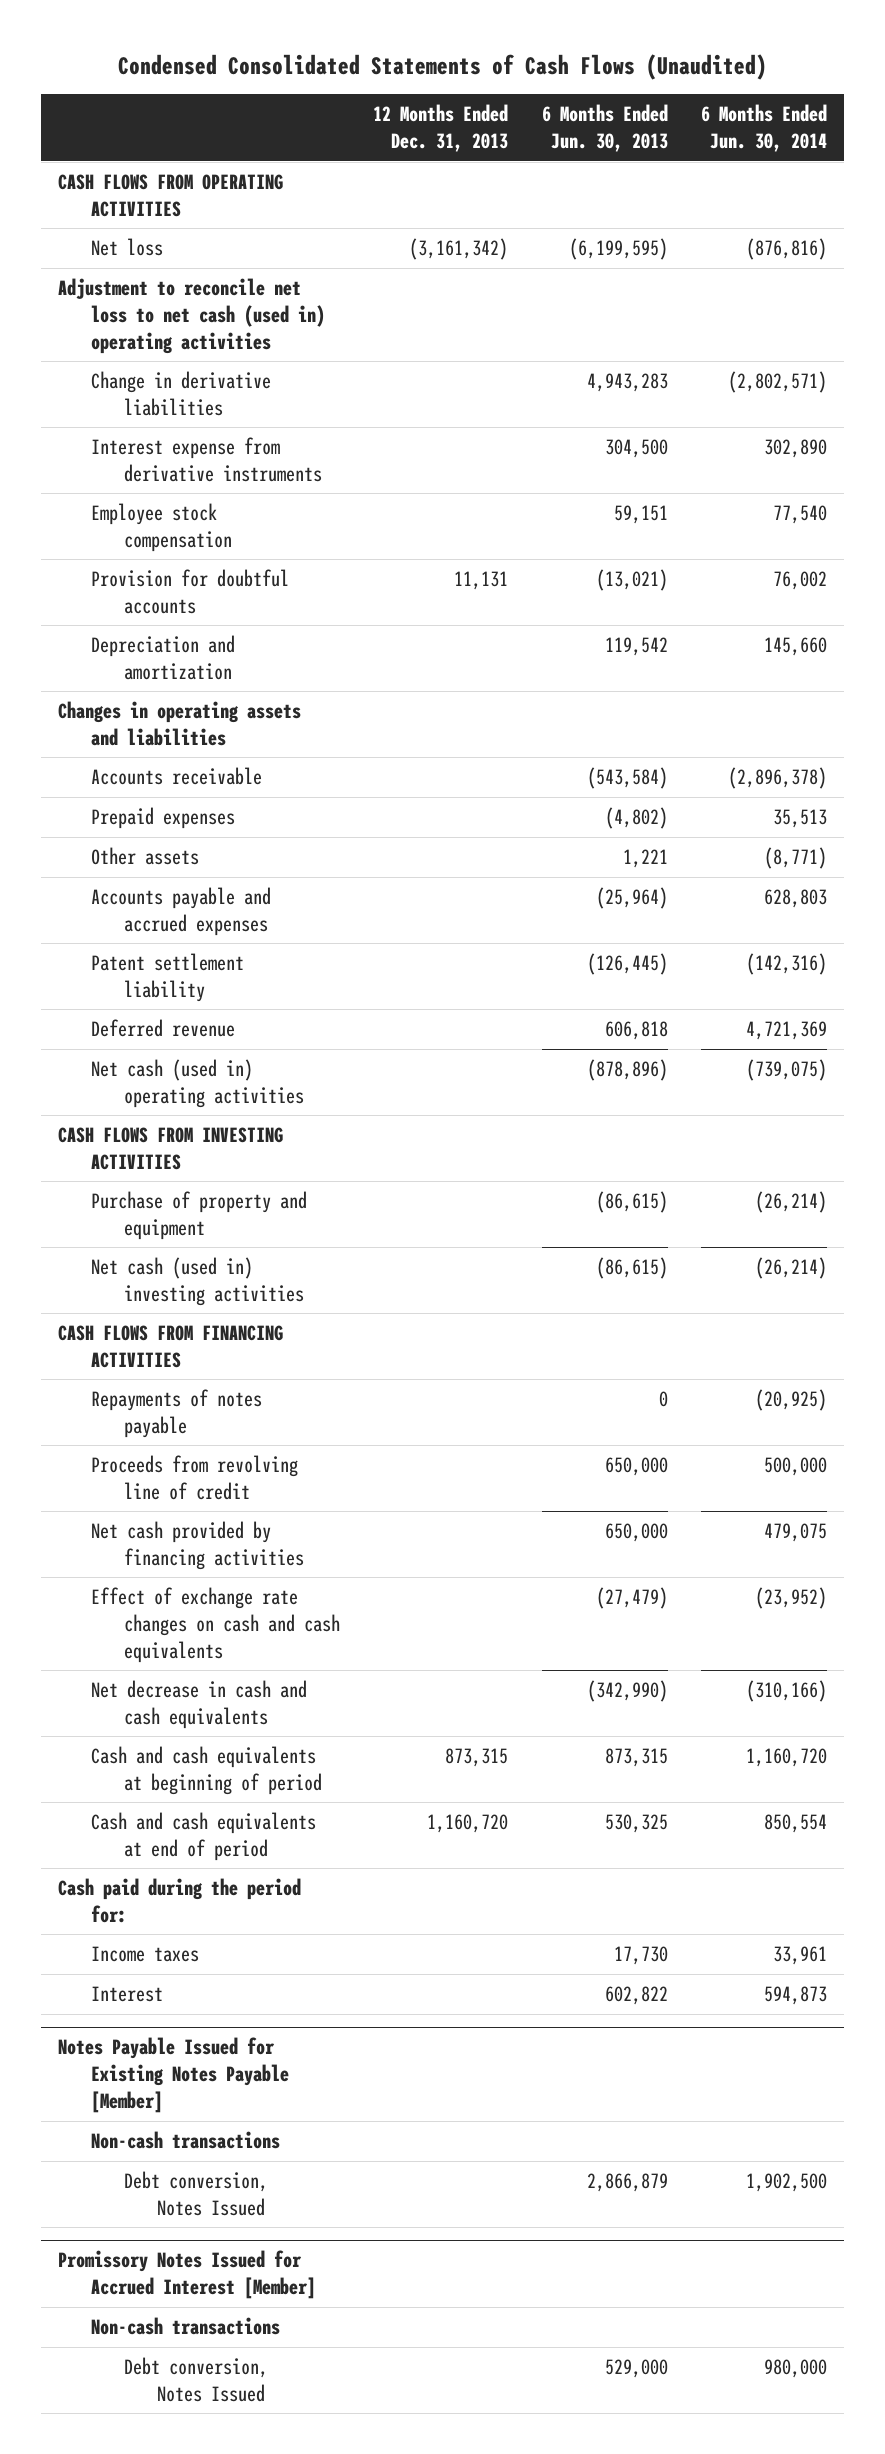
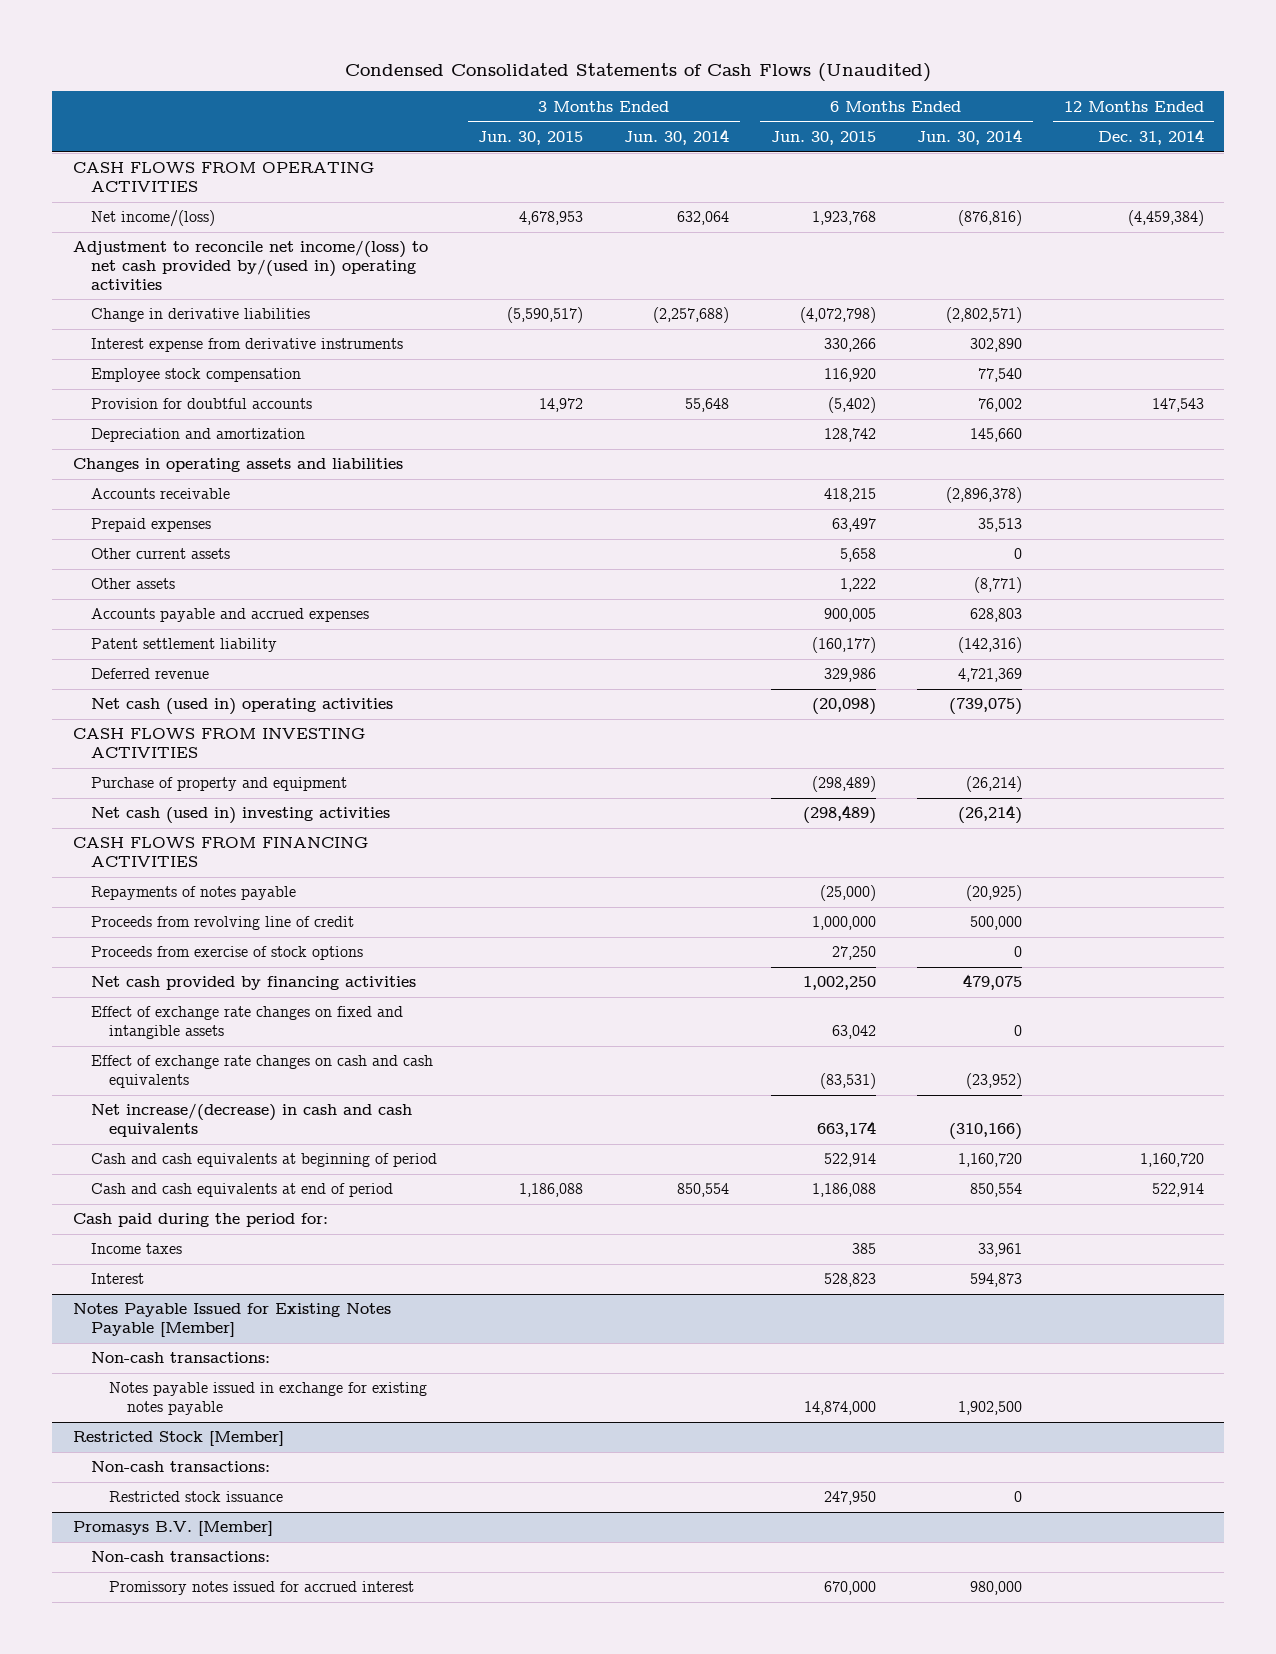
- | 12 Months Ended Dec. 31, 2013 | 6 Months Ended Jun. 30, 2013 | 6 Months Ended Jun. 30, 2014
+ | 3 Months Ended Jun. 30, 2015 | 3 Months Ended Jun. 30, 2014 | 6 Months Ended Jun. 30, 2015 | 6 Months Ended Jun. 30, 2014 | 12 Months Ended Dec. 31, 2014
- Net loss | (3,161,342) | (6,199,595) | (876,816)
- Adjustment to reconcile net loss to net cash (used in) operating activities
+ Net income/(loss) | 4,678,953 | 632,064 | 1,923,768 | (876,816) | (4,459,384)
+ Adjustment to reconcile net income/(loss) to net cash provided by/(used in) operating activities
+ Other current assets | | | 5,658 | 0 |
+ Proceeds from exercise of stock options | | | 27,250 | 0 |
+ Effect of exchange rate changes on fixed and intangible assets | | | 63,042 | 0 |
- Net decrease in cash and cash equivalents | | (342,990) | (310,166)
+ Net increase/(decrease) in cash and cash equivalents | | | 663,174 | (310,166) |
@ Notes Payable Issued for Existing Notes Payable [Member]
- Non-cash transactions
- Debt conversion, Notes Issued | | 2,866,879 | 1,902,500
- Promissory Notes Issued for Accrued Interest [Member]
- Non-cash transactions
- Debt conversion, Notes Issued | | 529,000 | 980,000
@ Notes Payable Issued for Existing Notes Payable [Member]
+ Non-cash transactions:
+ Notes payable issued in exchange for existing notes payable | | | 14,874,000 | 1,902,500 |
+ Restricted Stock [Member]
+ Non-cash transactions:
+ Restricted stock issuance | | | 247,950 | 0 |
+ Promasys B.V. [Member]
+ Non-cash transactions:
+ Promissory notes issued for accrued interest | | | 670,000 | 980,000 |

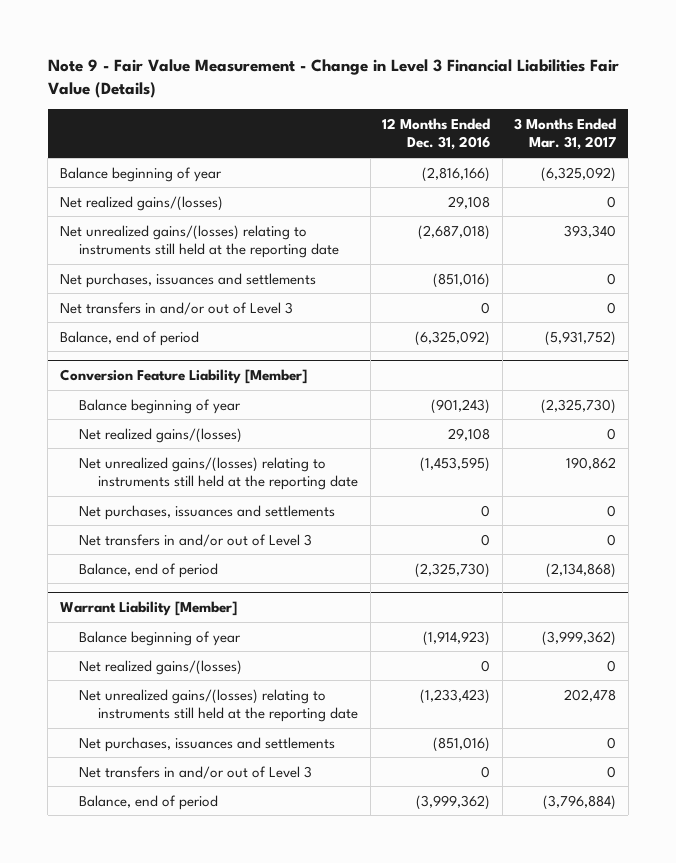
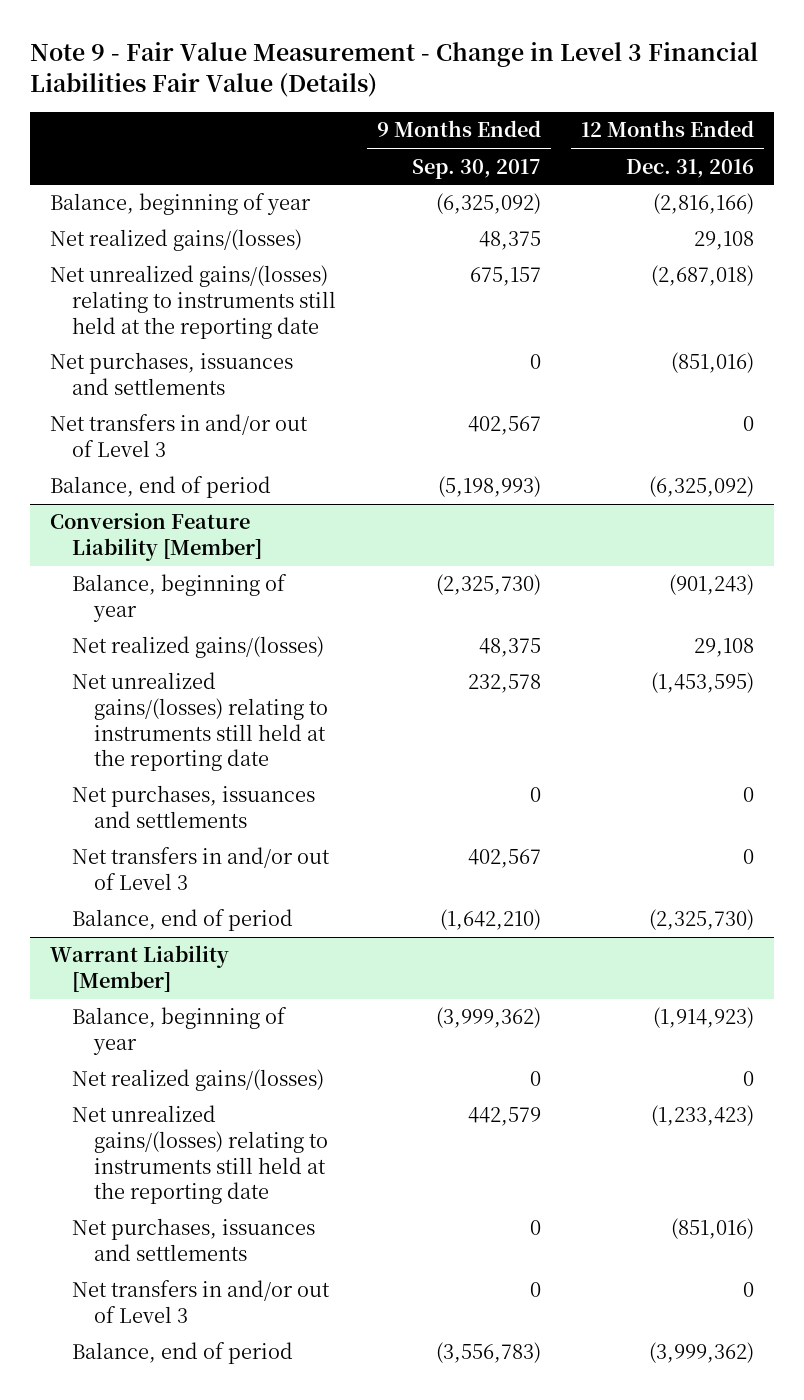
- | 12 Months Ended Dec. 31, 2016 | 3 Months Ended Mar. 31, 2017
+ | 9 Months Ended Sep. 30, 2017 | 12 Months Ended Dec. 31, 2016
- Balance beginning of year | (2,816,166) | (6,325,092)
+ Balance, beginning of year | (6,325,092) | (2,816,166)
@ Conversion Feature Liability [Member]
- Balance beginning of year | (901,243) | (2,325,730)
+ Balance, beginning of year | (2,325,730) | (901,243)
@ Warrant Liability [Member]
- Balance beginning of year | (1,914,923) | (3,999,362)
+ Balance, beginning of year | (3,999,362) | (1,914,923)

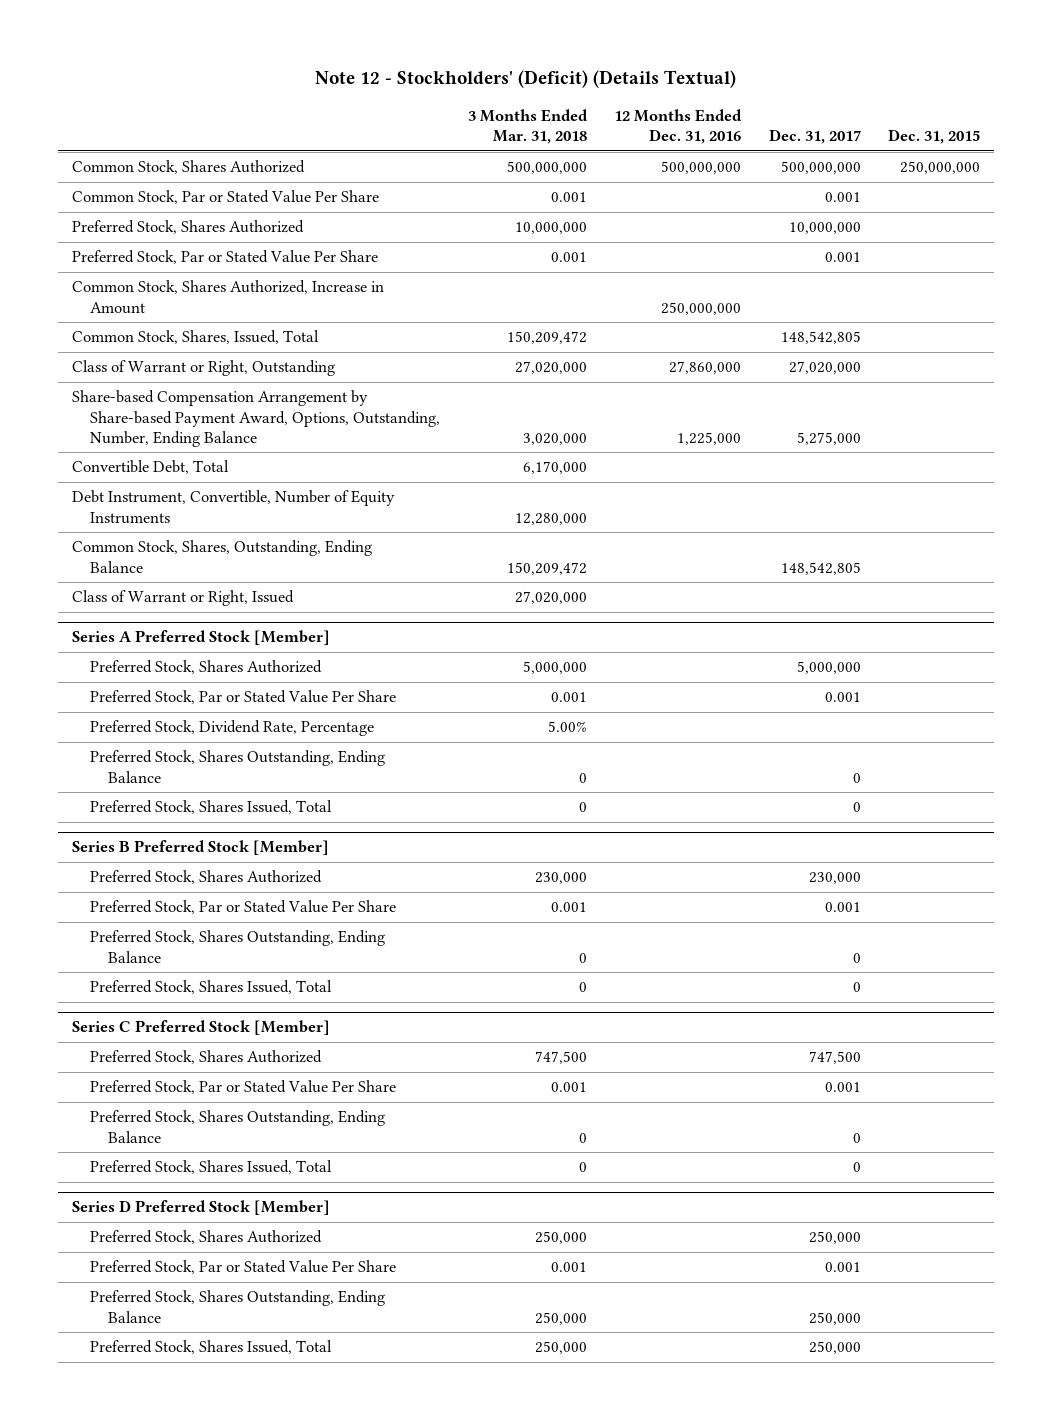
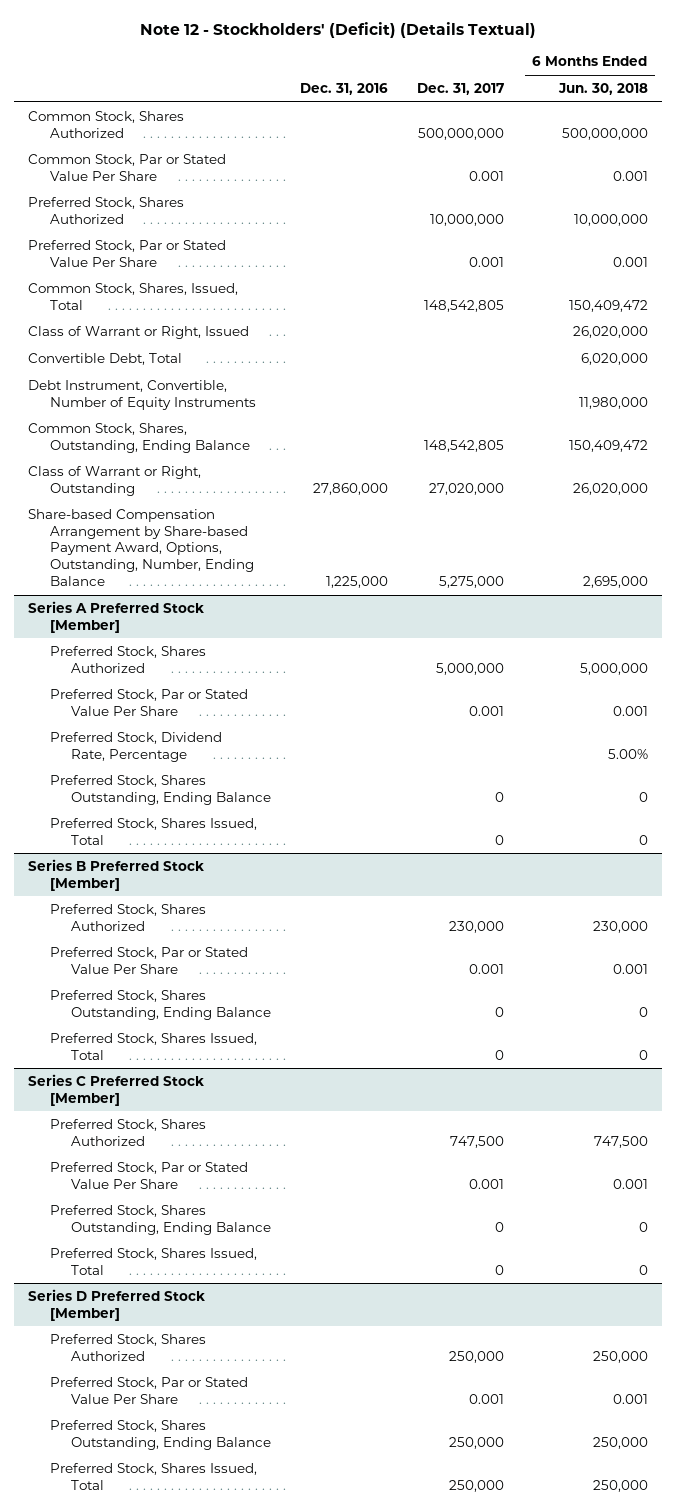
- | 3 Months Ended Mar. 31, 2018 | 12 Months Ended Dec. 31, 2016 | Dec. 31, 2017 | Dec. 31, 2015
+ | Dec. 31, 2016 | Dec. 31, 2017 | 6 Months Ended Jun. 30, 2018
- Common Stock, Shares Authorized, Increase in Amount | | 250,000,000 | |
moved up: Class of Warrant or Right, Issued | | | 26,020,000
moved down: Class of Warrant or Right, Outstanding | 27,860,000 | 27,020,000 | 26,020,000
moved down: Share-based Compensation Arrangement by Share-based Payment Award, Options, Outstanding, Number, Ending Balance | 1,225,000 | 5,275,000 | 2,695,000

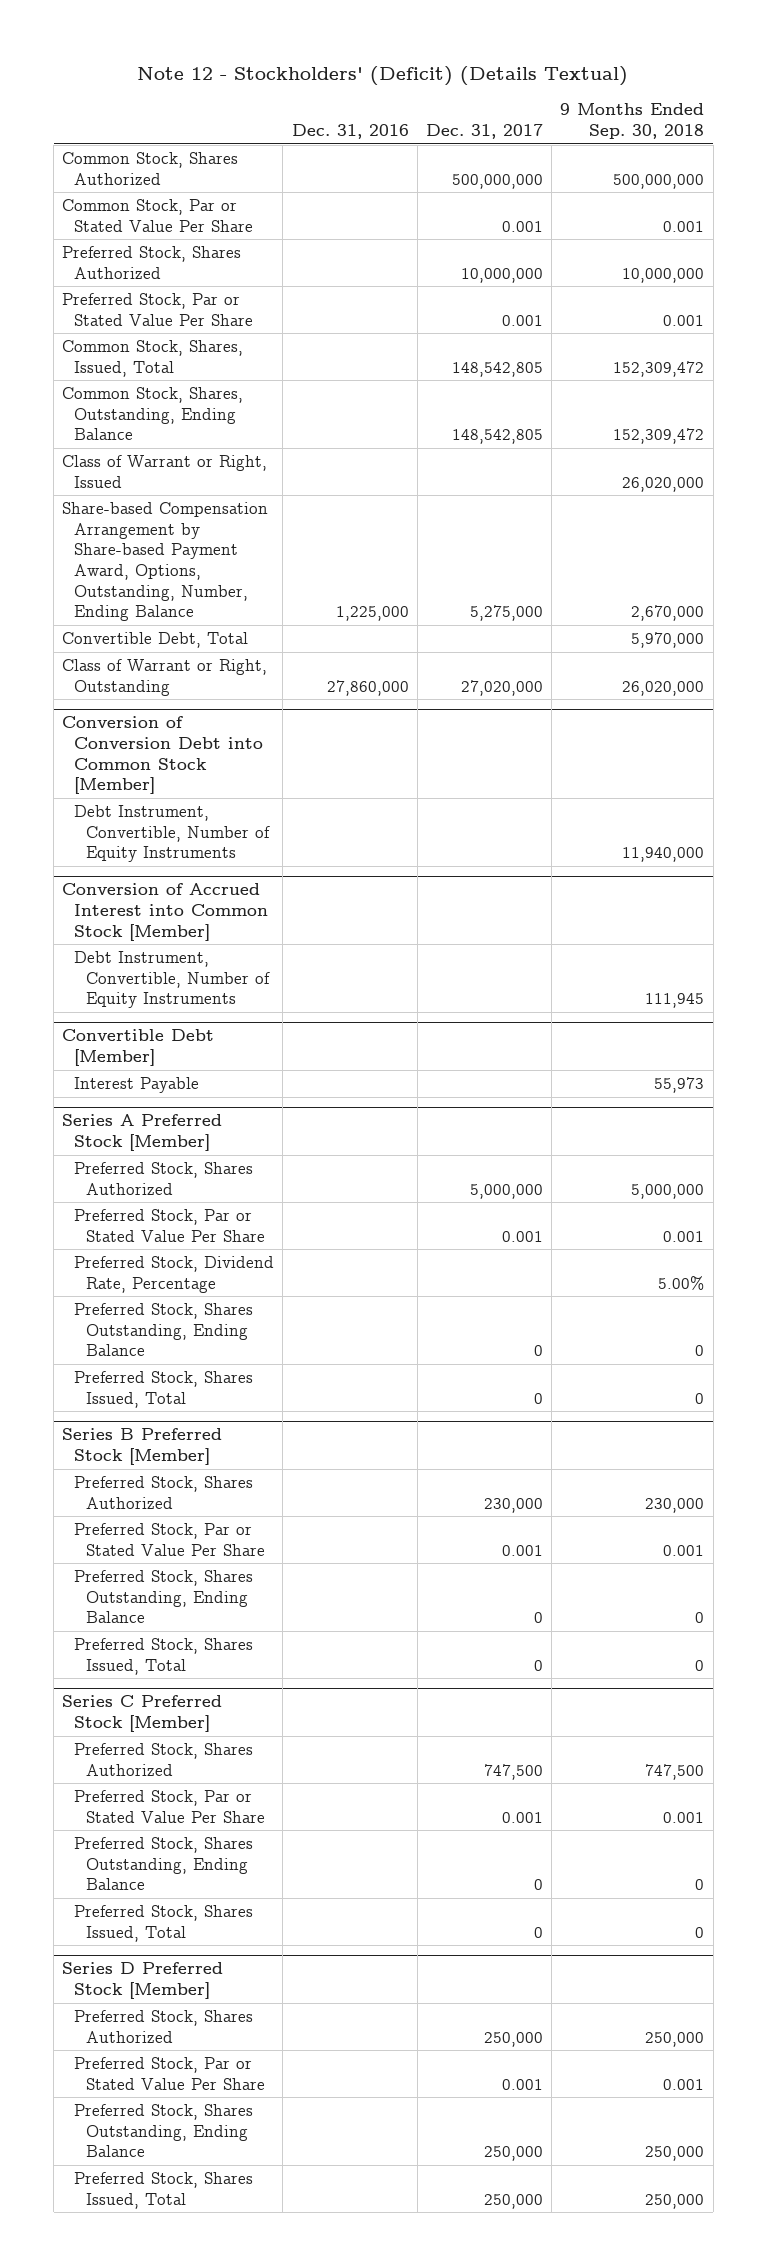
- | Dec. 31, 2016 | Dec. 31, 2017 | 6 Months Ended Jun. 30, 2018
+ | Dec. 31, 2016 | Dec. 31, 2017 | 9 Months Ended Sep. 30, 2018
moved up: Common Stock, Shares, Outstanding, Ending Balance | | 148,542,805 | 152,309,472
moved up: Share-based Compensation Arrangement by Share-based Payment Award, Options, Outstanding, Number, Ending Balance | 1,225,000 | 5,275,000 | 2,670,000
- Debt Instrument, Convertible, Number of Equity Instruments | | | 11,980,000
+ Conversion of Conversion Debt into Common Stock [Member]
+ Debt Instrument, Convertible, Number of Equity Instruments | | | 11,940,000
+ Conversion of Accrued Interest into Common Stock [Member]
+ Debt Instrument, Convertible, Number of Equity Instruments | | | 111,945
+ Convertible Debt [Member]
+ Interest Payable | | | 55,973

